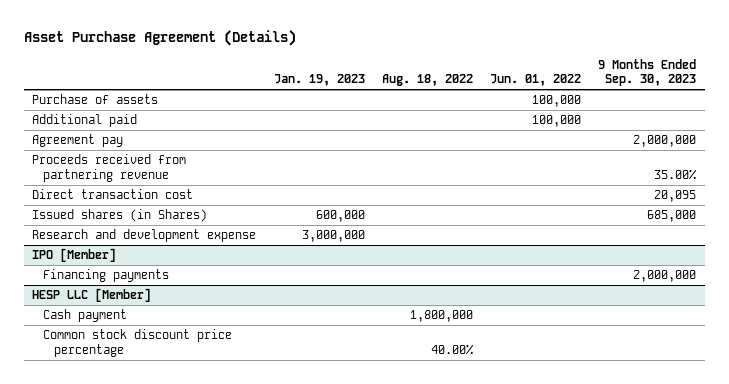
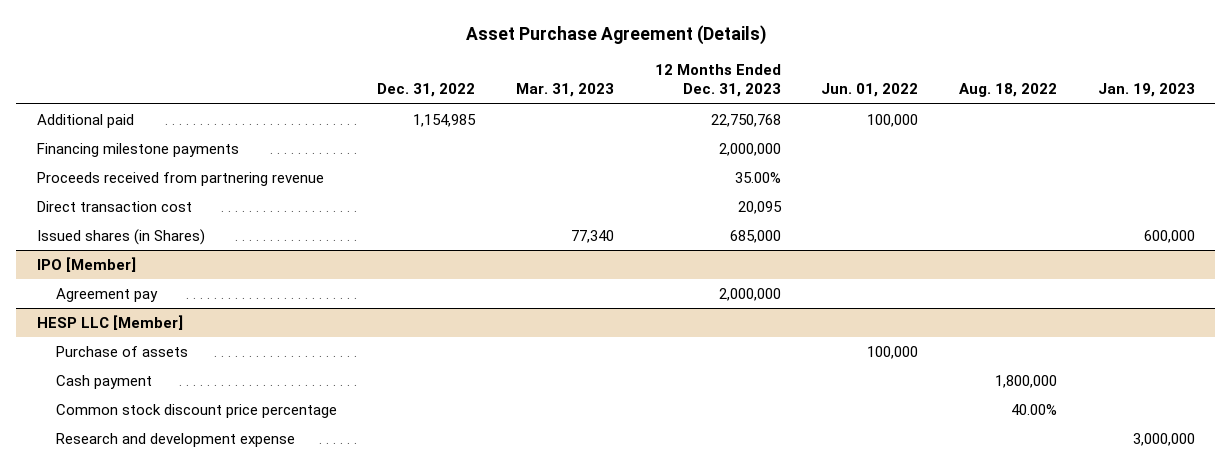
- | Jan. 19, 2023 | Aug. 18, 2022 | Jun. 01, 2022 | 9 Months Ended Sep. 30, 2023
+ | Dec. 31, 2022 | Mar. 31, 2023 | 12 Months Ended Dec. 31, 2023 | Jun. 01, 2022 | Aug. 18, 2022 | Jan. 19, 2023
- Purchase of assets | | | 100,000 |
- Agreement pay | | | | 2,000,000
+ Financing milestone payments | | | 2,000,000 | | |
- Research and development expense | 3,000,000 | | |
@ IPO [Member]
- Financing payments | | | | 2,000,000
+ Agreement pay | | | 2,000,000 | | |
@ HESP LLC [Member]
+ Purchase of assets | | | | 100,000 | |
+ Research and development expense | | | | | | 3,000,000

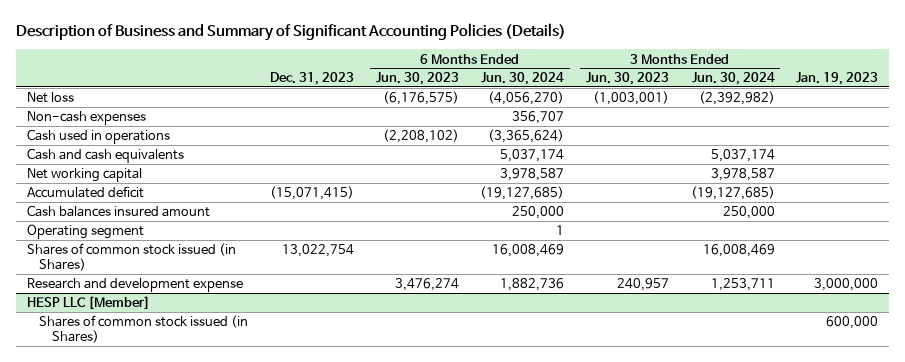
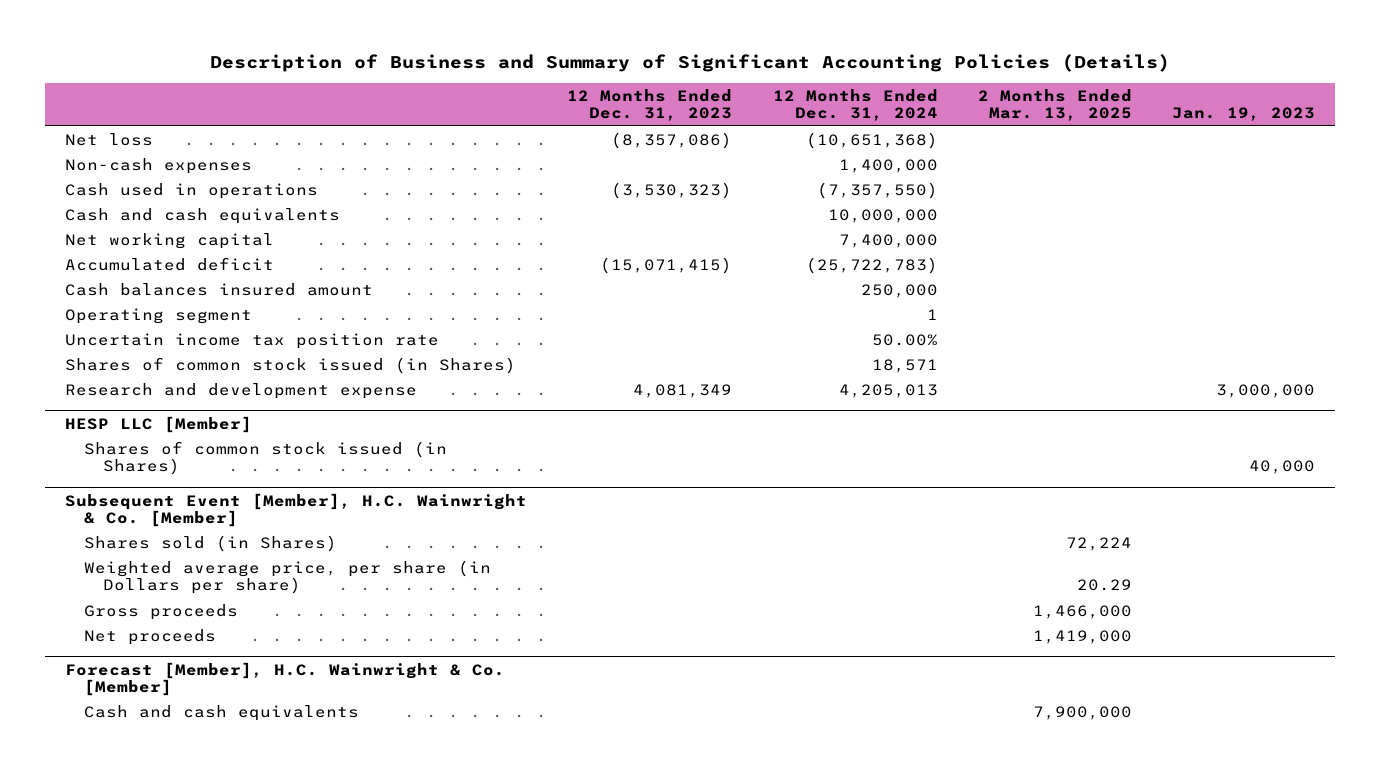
- | Dec. 31, 2023 | 6 Months Ended Jun. 30, 2023 | 6 Months Ended Jun. 30, 2024 | 3 Months Ended Jun. 30, 2023 | 3 Months Ended Jun. 30, 2024 | Jan. 19, 2023
+ | 12 Months Ended Dec. 31, 2023 | 12 Months Ended Dec. 31, 2024 | 2 Months Ended Mar. 13, 2025 | Jan. 19, 2023
+ Uncertain income tax position rate | | 50.00% | |
@ HESP LLC [Member]
- Shares of common stock issued (in Shares) | | | | | | 600,000
+ Shares of common stock issued (in Shares) | | | | 40,000
+ Subsequent Event [Member], H.C. Wainwright & Co. [Member]
+ Shares sold (in Shares) | | | 72,224 |
+ Weighted average price, per share (in Dollars per share) | | | 20.29 |
+ Gross proceeds | | | 1,466,000 |
+ Net proceeds | | | 1,419,000 |
+ Forecast [Member], H.C. Wainwright & Co. [Member]
+ Cash and cash equivalents | | | 7,900,000 |

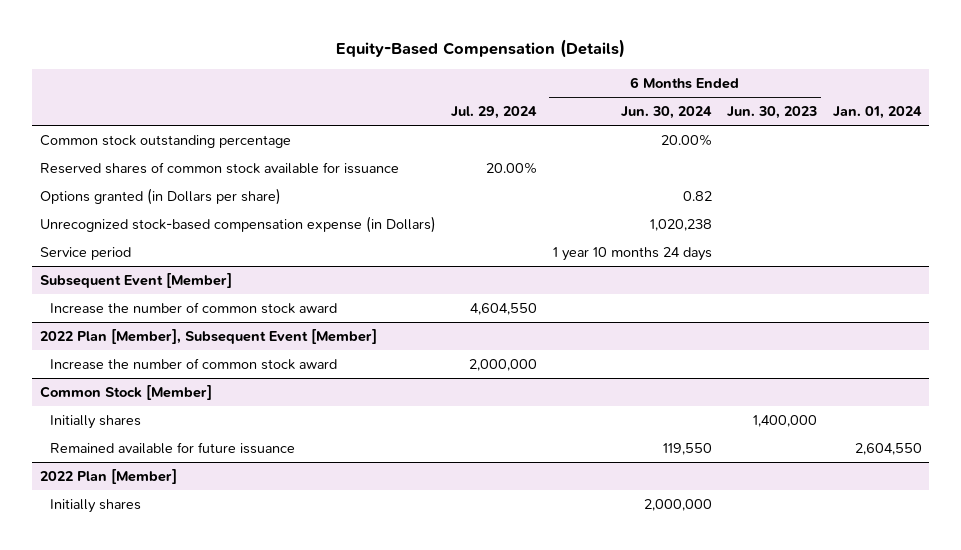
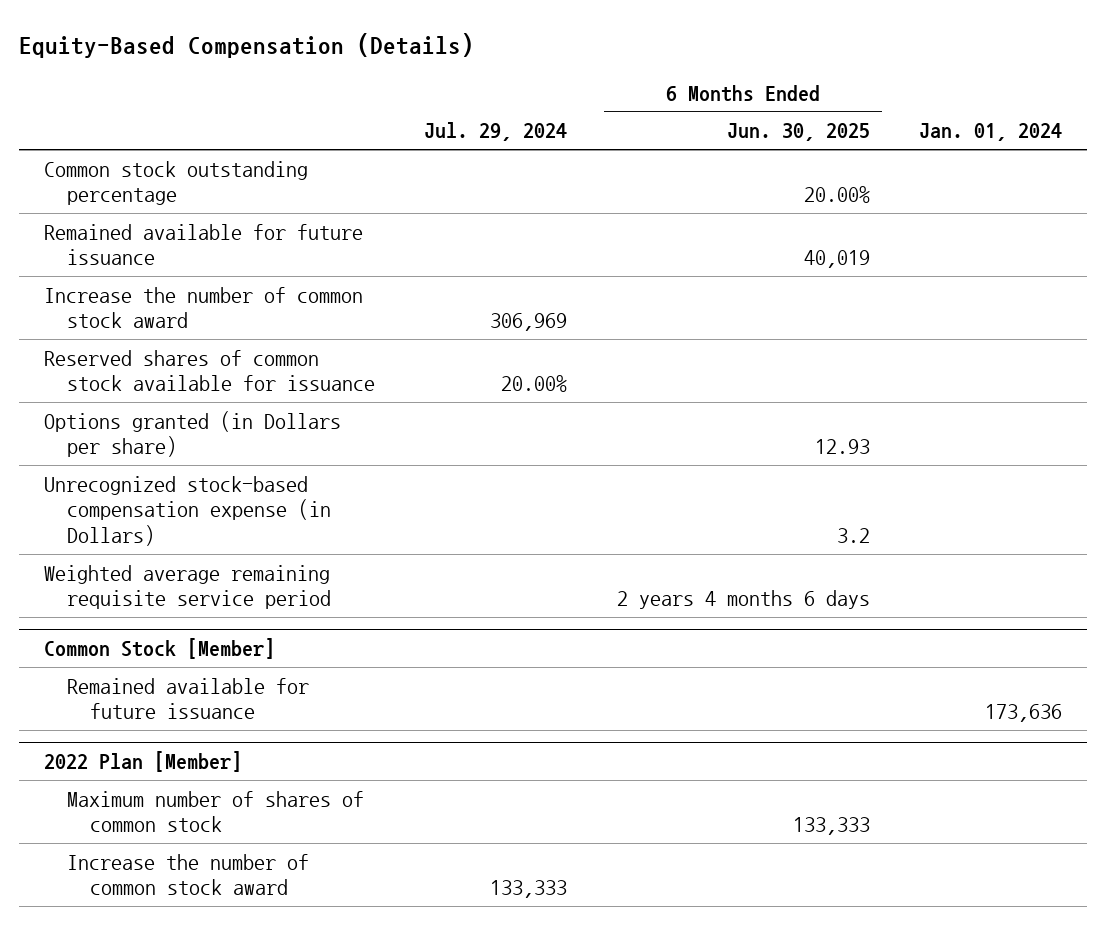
- | Jul. 29, 2024 | 6 Months Ended Jun. 30, 2024 | 6 Months Ended Jun. 30, 2023 | Jan. 01, 2024
+ | Jul. 29, 2024 | 6 Months Ended Jun. 30, 2025 | Jan. 01, 2024
+ Remained available for future issuance | | 40,019 |
+ Increase the number of common stock award | 306,969 | |
- Service period | | 1 year 10 months 24 days | |
- Subsequent Event [Member]
- Increase the number of common stock award | 4,604,550 | | |
- 2022 Plan [Member], Subsequent Event [Member]
- Increase the number of common stock award | 2,000,000 | | |
+ Weighted average remaining requisite service period | | 2 years 4 months 6 days |
@ Common Stock [Member]
- Initially shares | | | 1,400,000 |
- Remained available for future issuance | | 119,550 | | 2,604,550
+ Remained available for future issuance | | | 173,636
@ 2022 Plan [Member]
- Initially shares | | 2,000,000 | |
+ Maximum number of shares of common stock | | 133,333 |
+ Increase the number of common stock award | 133,333 | |

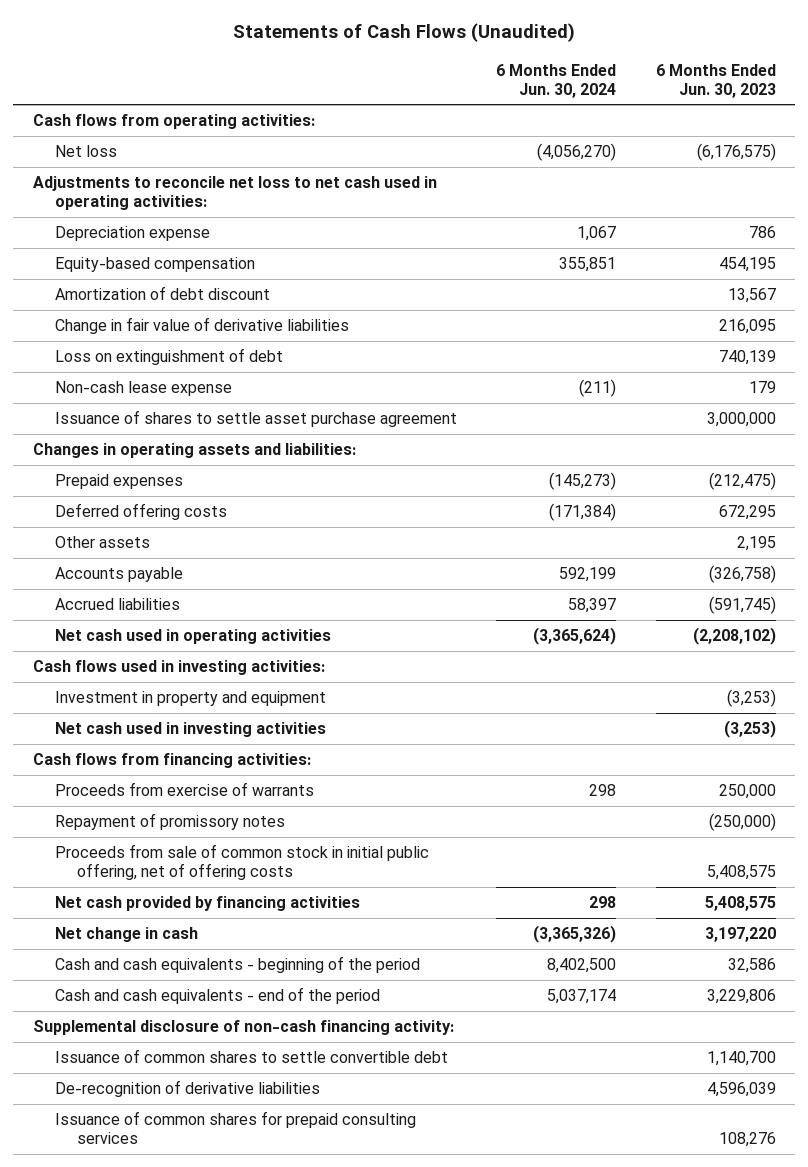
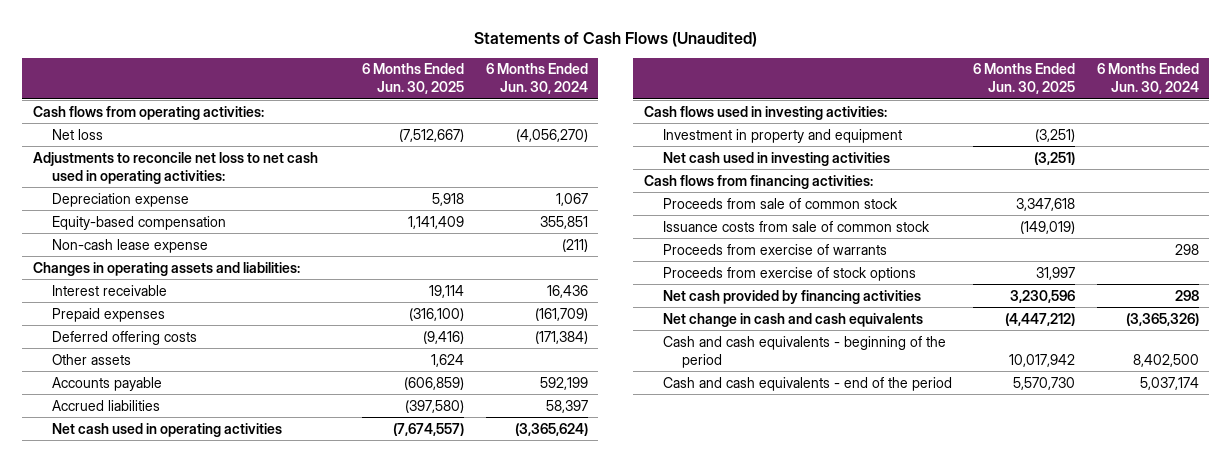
- | 6 Months Ended Jun. 30, 2024 | 6 Months Ended Jun. 30, 2023
+ | 6 Months Ended Jun. 30, 2025 | 6 Months Ended Jun. 30, 2024
- Amortization of debt discount | | 13,567
- Change in fair value of derivative liabilities | | 216,095
- Loss on extinguishment of debt | | 740,139
- Issuance of shares to settle asset purchase agreement | | 3,000,000
- Prepaid expenses | (145,273) | (212,475)
+ Interest receivable | 19,114 | 16,436
+ Prepaid expenses | (316,100) | (161,709)
+ Proceeds from sale of common stock | 3,347,618 |
+ Issuance costs from sale of common stock | (149,019) |
- Repayment of promissory notes | | (250,000)
- Proceeds from sale of common stock in initial public offering, net of offering costs | | 5,408,575
+ Proceeds from exercise of stock options | 31,997 |
- Net change in cash | (3,365,326) | 3,197,220
+ Net change in cash and cash equivalents | (4,447,212) | (3,365,326)
- Supplemental disclosure of non-cash financing activity:
- Issuance of common shares to settle convertible debt | | 1,140,700
- De-recognition of derivative liabilities | | 4,596,039
- Issuance of common shares for prepaid consulting services | | 108,276

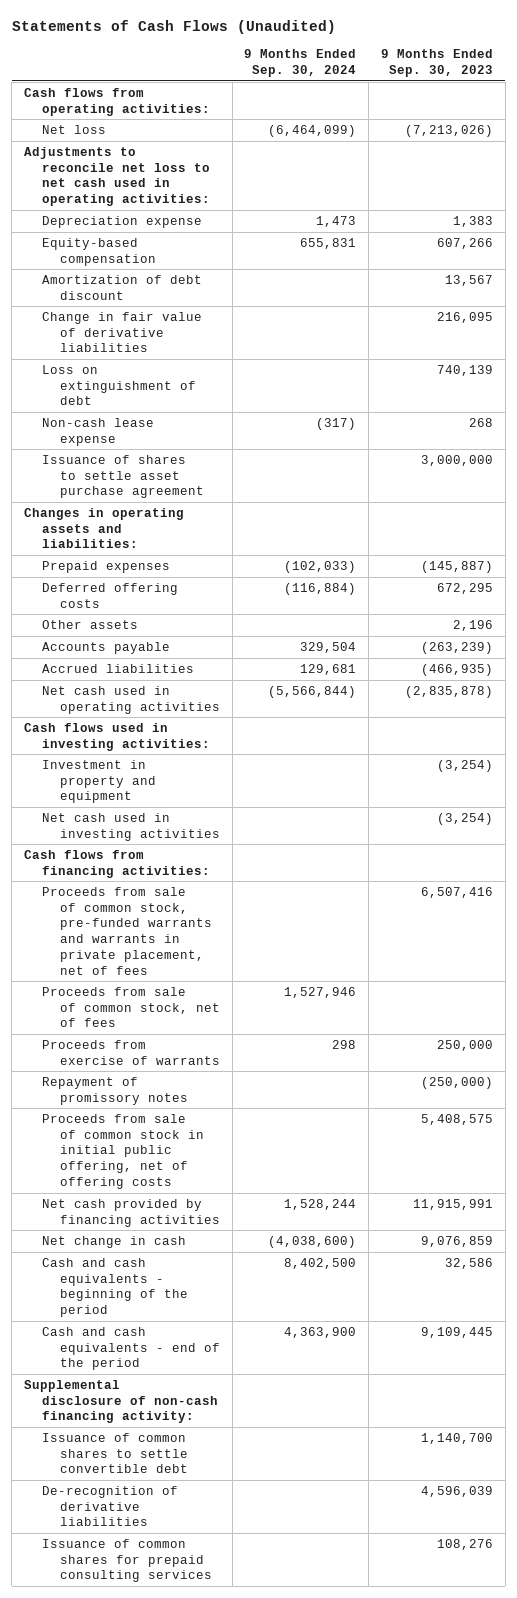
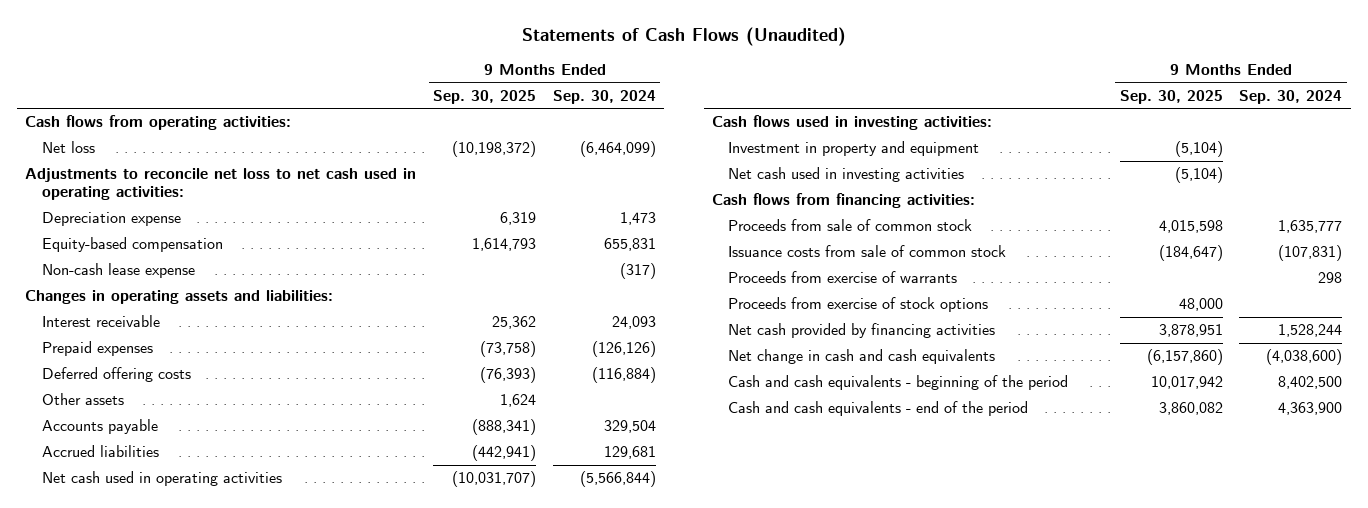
- | 9 Months Ended Sep. 30, 2024 | 9 Months Ended Sep. 30, 2023
+ | 9 Months Ended Sep. 30, 2025 | 9 Months Ended Sep. 30, 2024
- Amortization of debt discount | | 13,567
- Change in fair value of derivative liabilities | | 216,095
- Loss on extinguishment of debt | | 740,139
- Issuance of shares to settle asset purchase agreement | | 3,000,000
- Prepaid expenses | (102,033) | (145,887)
+ Interest receivable | 25,362 | 24,093
+ Prepaid expenses | (73,758) | (126,126)
- Proceeds from sale of common stock, pre-funded warrants and warrants in private placement, net of fees | | 6,507,416
- Proceeds from sale of common stock, net of fees | 1,527,946 |
+ Proceeds from sale of common stock | 4,015,598 | 1,635,777
+ Issuance costs from sale of common stock | (184,647) | (107,831)
- Repayment of promissory notes | | (250,000)
- Proceeds from sale of common stock in initial public offering, net of offering costs | | 5,408,575
+ Proceeds from exercise of stock options | 48,000 |
- Net change in cash | (4,038,600) | 9,076,859
+ Net change in cash and cash equivalents | (6,157,860) | (4,038,600)
- Supplemental disclosure of non-cash financing activity:
- Issuance of common shares to settle convertible debt | | 1,140,700
- De-recognition of derivative liabilities | | 4,596,039
- Issuance of common shares for prepaid consulting services | | 108,276

